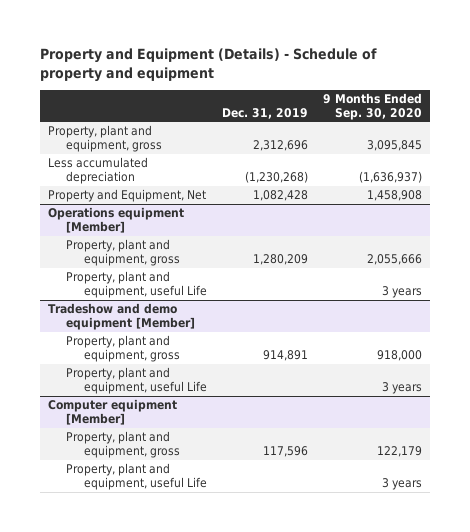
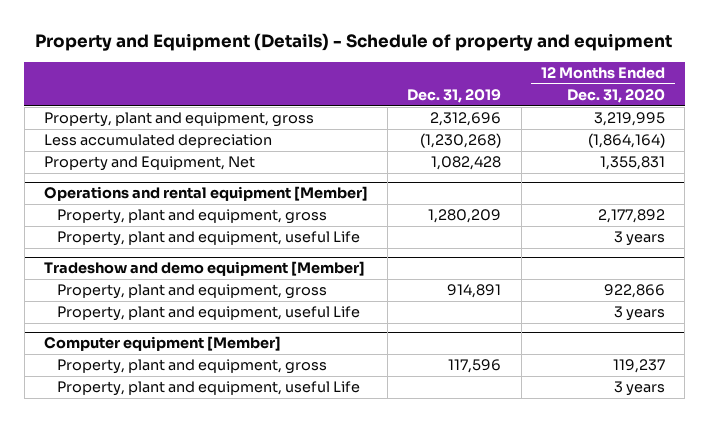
- | Dec. 31, 2019 | 9 Months Ended Sep. 30, 2020
+ | Dec. 31, 2019 | 12 Months Ended Dec. 31, 2020
- Operations equipment [Member]
+ Operations and rental equipment [Member]

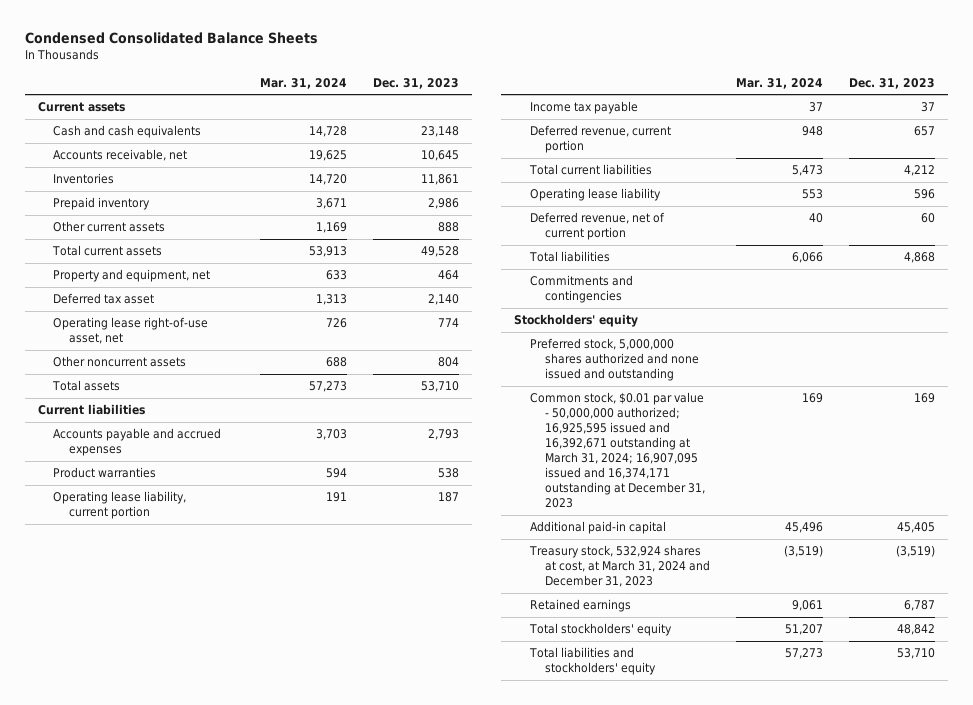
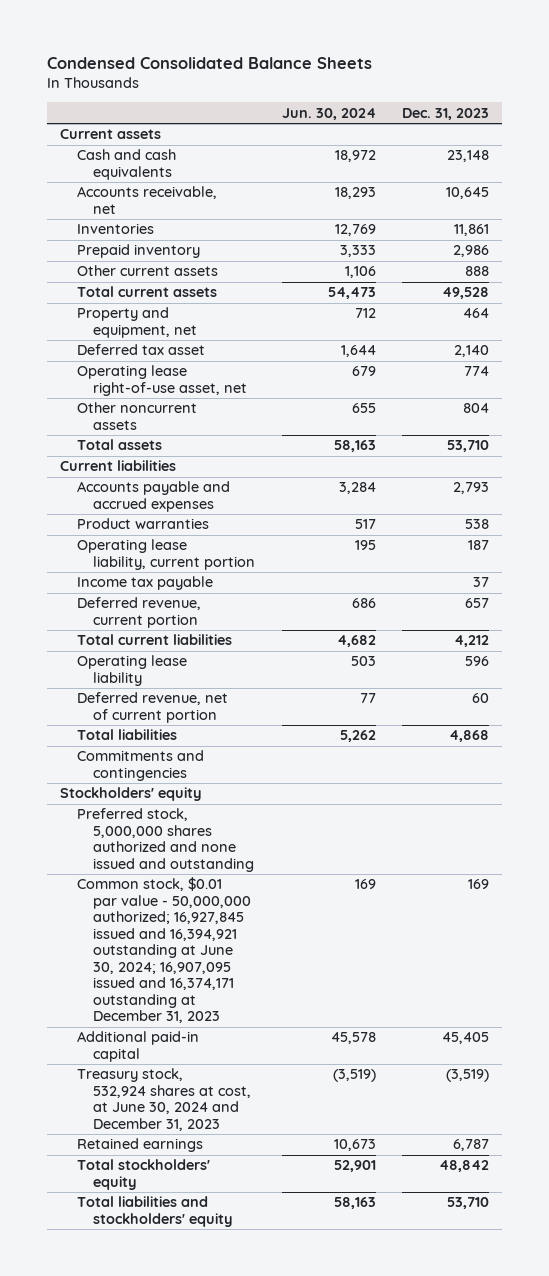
- | Mar. 31, 2024 | Dec. 31, 2023
+ | Jun. 30, 2024 | Dec. 31, 2023
- Common stock, $0.01 par value - 50,000,000 authorized; 16,925,595 issued and 16,392,671 outstanding at March 31, 2024; 16,907,095 issued and 16,374,171 outstanding at December 31, 2023 | 169 | 169
+ Common stock, $0.01 par value - 50,000,000 authorized; 16,927,845 issued and 16,394,921 outstanding at June 30, 2024; 16,907,095 issued and 16,374,171 outstanding at December 31, 2023 | 169 | 169
- Treasury stock, 532,924 shares at cost, at March 31, 2024 and December 31, 2023 | (3,519) | (3,519)
+ Treasury stock, 532,924 shares at cost, at June 30, 2024 and December 31, 2023 | (3,519) | (3,519)

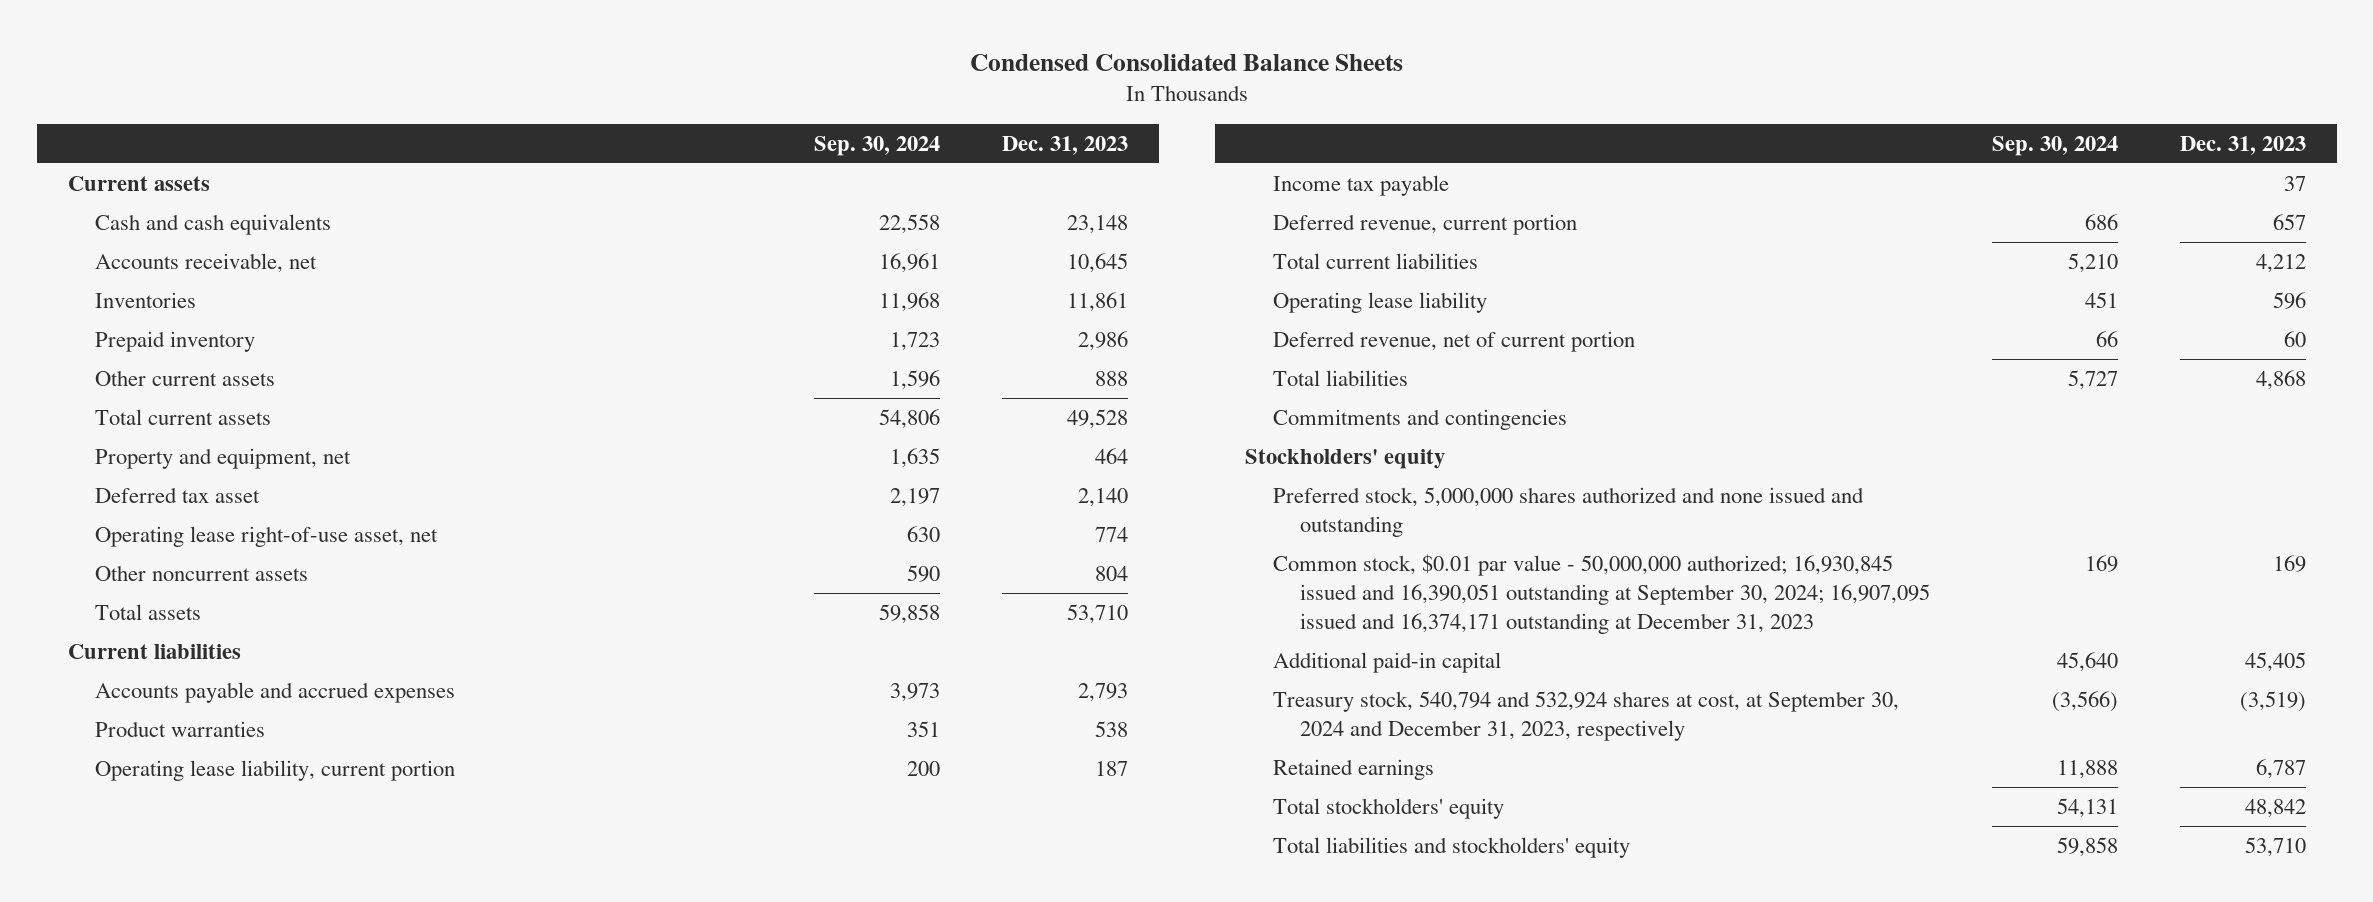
- | Jun. 30, 2024 | Dec. 31, 2023
+ | Sep. 30, 2024 | Dec. 31, 2023
- Common stock, $0.01 par value - 50,000,000 authorized; 16,927,845 issued and 16,394,921 outstanding at June 30, 2024; 16,907,095 issued and 16,374,171 outstanding at December 31, 2023 | 169 | 169
+ Common stock, $0.01 par value - 50,000,000 authorized; 16,930,845 issued and 16,390,051 outstanding at September 30, 2024; 16,907,095 issued and 16,374,171 outstanding at December 31, 2023 | 169 | 169
- Treasury stock, 532,924 shares at cost, at June 30, 2024 and December 31, 2023 | (3,519) | (3,519)
+ Treasury stock, 540,794 and 532,924 shares at cost, at September 30, 2024 and December 31, 2023, respectively | (3,566) | (3,519)

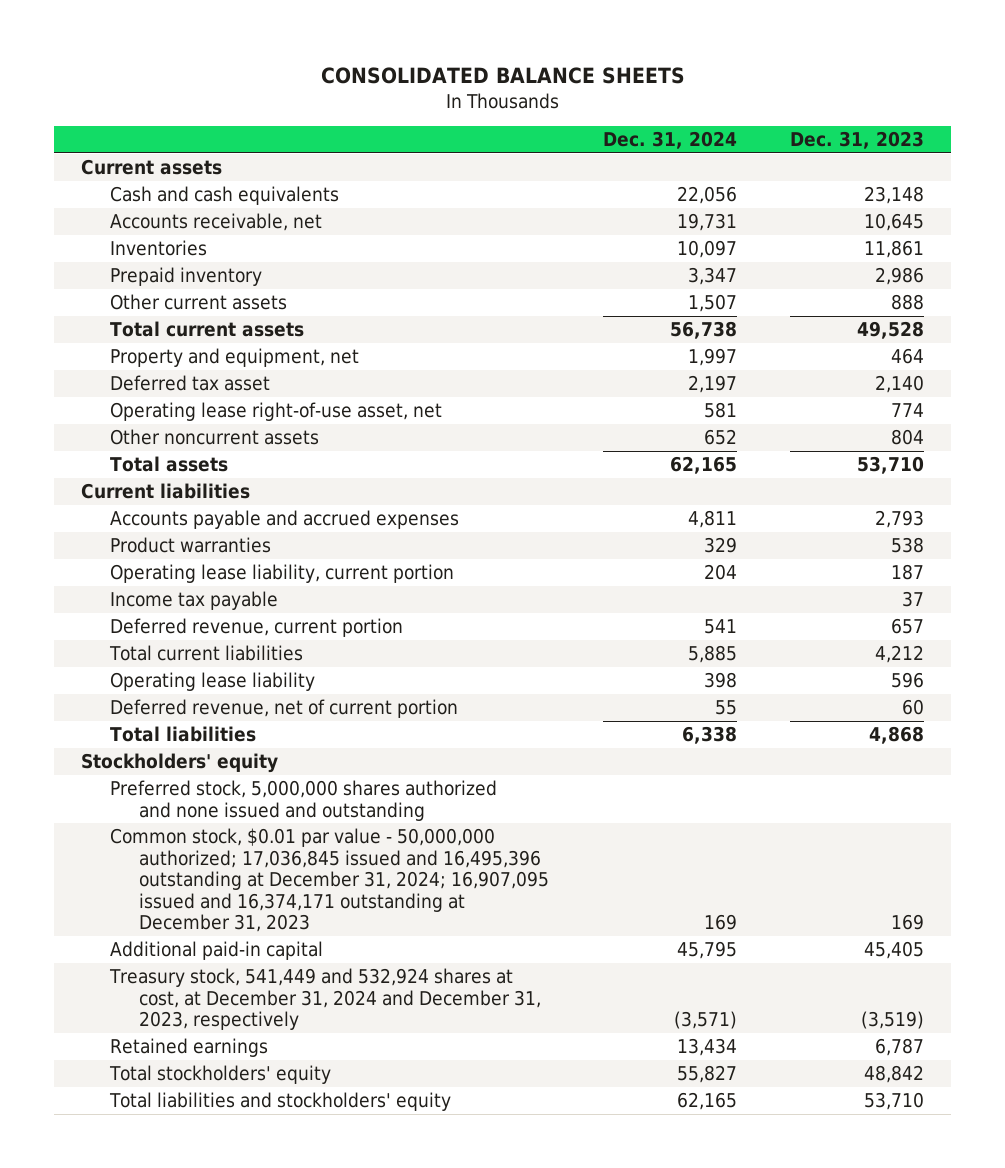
- Condensed Consolidated Balance Sheets
+ CONSOLIDATED BALANCE SHEETS
- | Sep. 30, 2024 | Dec. 31, 2023
+ | Dec. 31, 2024 | Dec. 31, 2023
- Commitments and contingencies
- Common stock, $0.01 par value - 50,000,000 authorized; 16,930,845 issued and 16,390,051 outstanding at September 30, 2024; 16,907,095 issued and 16,374,171 outstanding at December 31, 2023 | 169 | 169
+ Common stock, $0.01 par value - 50,000,000 authorized; 17,036,845 issued and 16,495,396 outstanding at December 31, 2024; 16,907,095 issued and 16,374,171 outstanding at December 31, 2023 | 169 | 169
- Treasury stock, 540,794 and 532,924 shares at cost, at September 30, 2024 and December 31, 2023, respectively | (3,566) | (3,519)
+ Treasury stock, 541,449 and 532,924 shares at cost, at December 31, 2024 and December 31, 2023, respectively | (3,571) | (3,519)

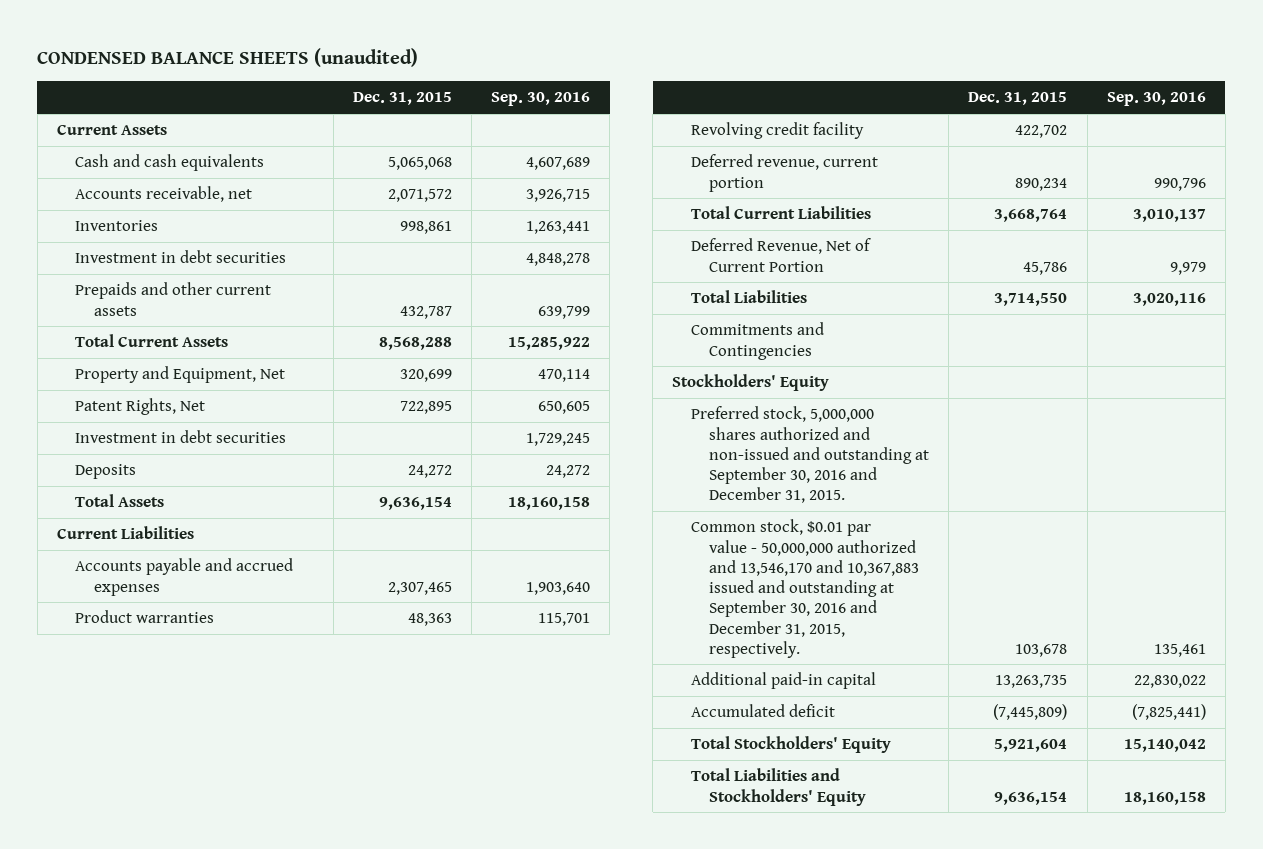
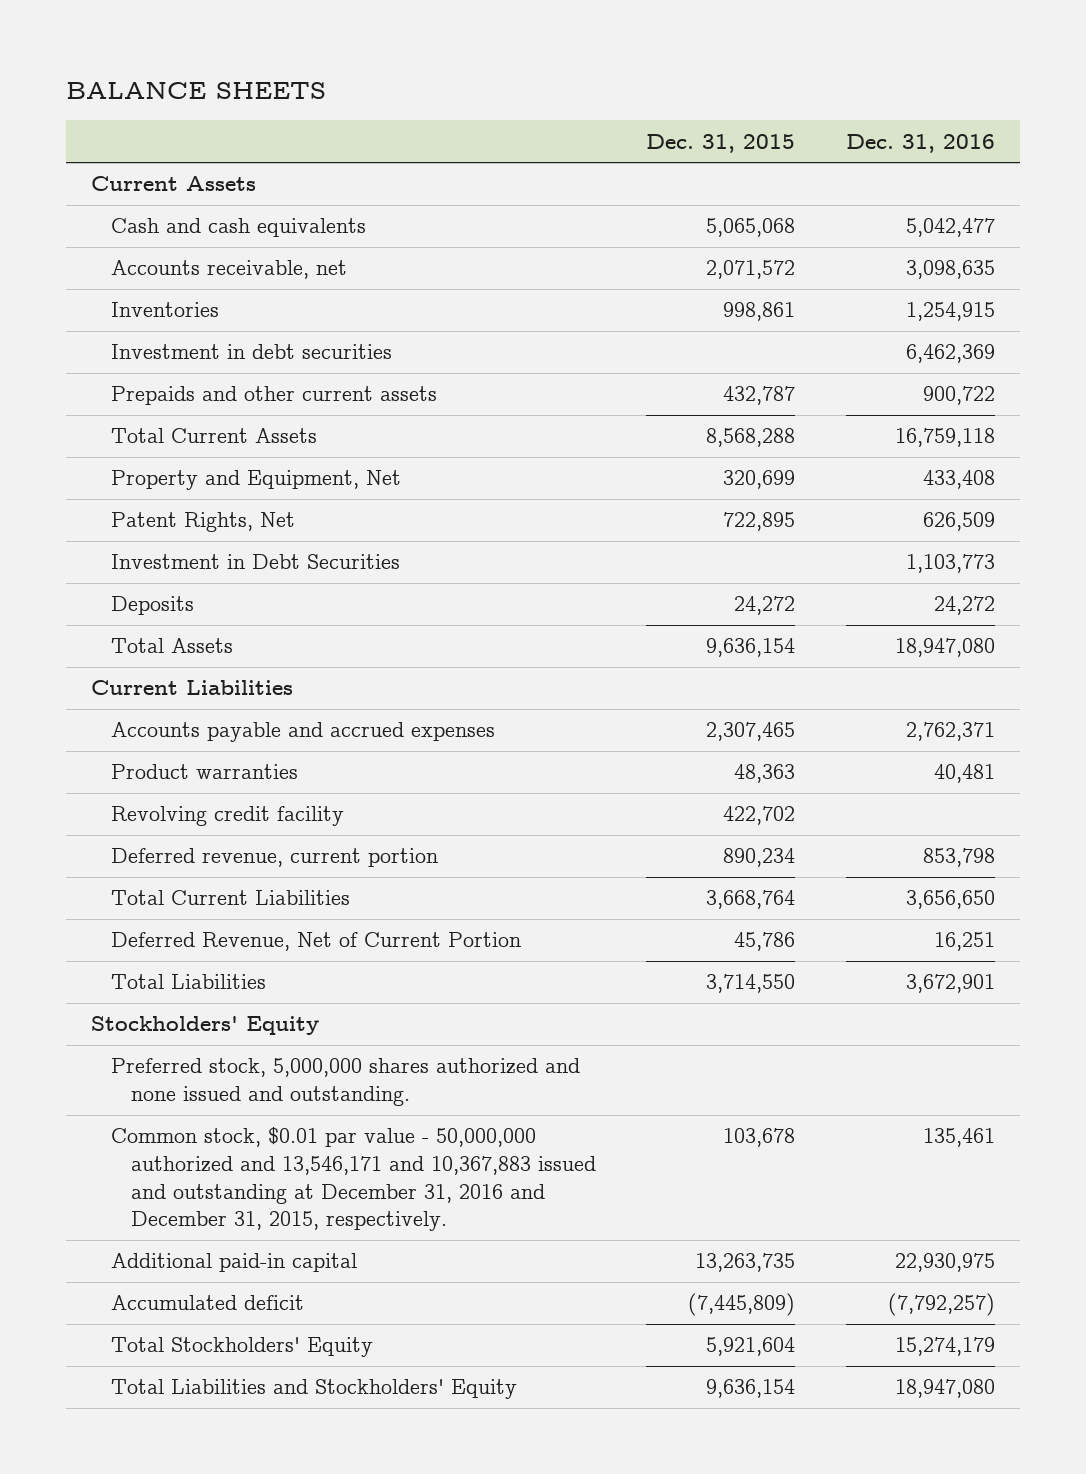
- CONDENSED BALANCE SHEETS (unaudited)
+ BALANCE SHEETS
- | Dec. 31, 2015 | Sep. 30, 2016
+ | Dec. 31, 2015 | Dec. 31, 2016
- Investment in debt securities | | 1,729,245
+ Investment in Debt Securities | | 1,103,773
- Commitments and Contingencies
- Preferred stock, 5,000,000 shares authorized and non-issued and outstanding at September 30, 2016 and December 31, 2015.
- Common stock, $0.01 par value - 50,000,000 authorized and 13,546,170 and 10,367,883 issued and outstanding at September 30, 2016 and December 31, 2015, respectively. | 103,678 | 135,461
+ Preferred stock, 5,000,000 shares authorized and none issued and outstanding.
+ Common stock, $0.01 par value - 50,000,000 authorized and 13,546,171 and 10,367,883 issued and outstanding at December 31, 2016 and December 31, 2015, respectively. | 103,678 | 135,461

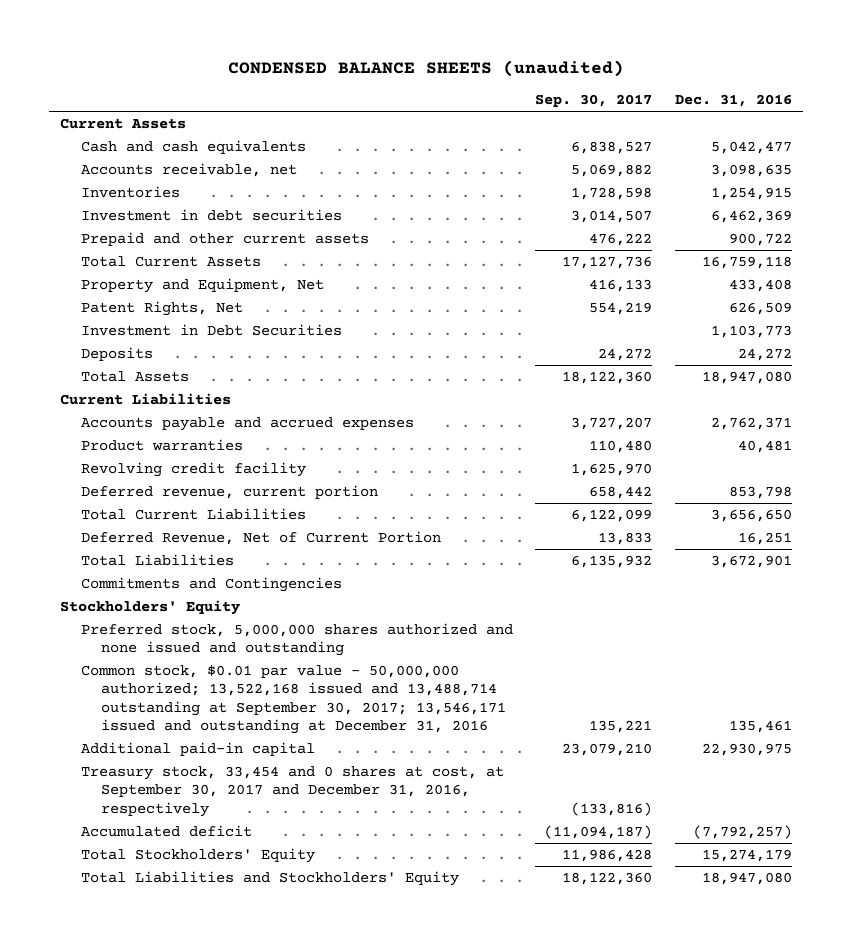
- BALANCE SHEETS
+ CONDENSED BALANCE SHEETS (unaudited)
- | Dec. 31, 2015 | Dec. 31, 2016
+ | Sep. 30, 2017 | Dec. 31, 2016
- Prepaids and other current assets | 432,787 | 900,722
+ Prepaid and other current assets | 476,222 | 900,722
+ Commitments and Contingencies
- Preferred stock, 5,000,000 shares authorized and none issued and outstanding.
- Common stock, $0.01 par value - 50,000,000 authorized and 13,546,171 and 10,367,883 issued and outstanding at December 31, 2016 and December 31, 2015, respectively. | 103,678 | 135,461
+ Preferred stock, 5,000,000 shares authorized and none issued and outstanding
+ Common stock, $0.01 par value - 50,000,000 authorized; 13,522,168 issued and 13,488,714 outstanding at September 30, 2017; 13,546,171 issued and outstanding at December 31, 2016 | 135,221 | 135,461
+ Treasury stock, 33,454 and 0 shares at cost, at September 30, 2017 and December 31, 2016, respectively | (133,816) |

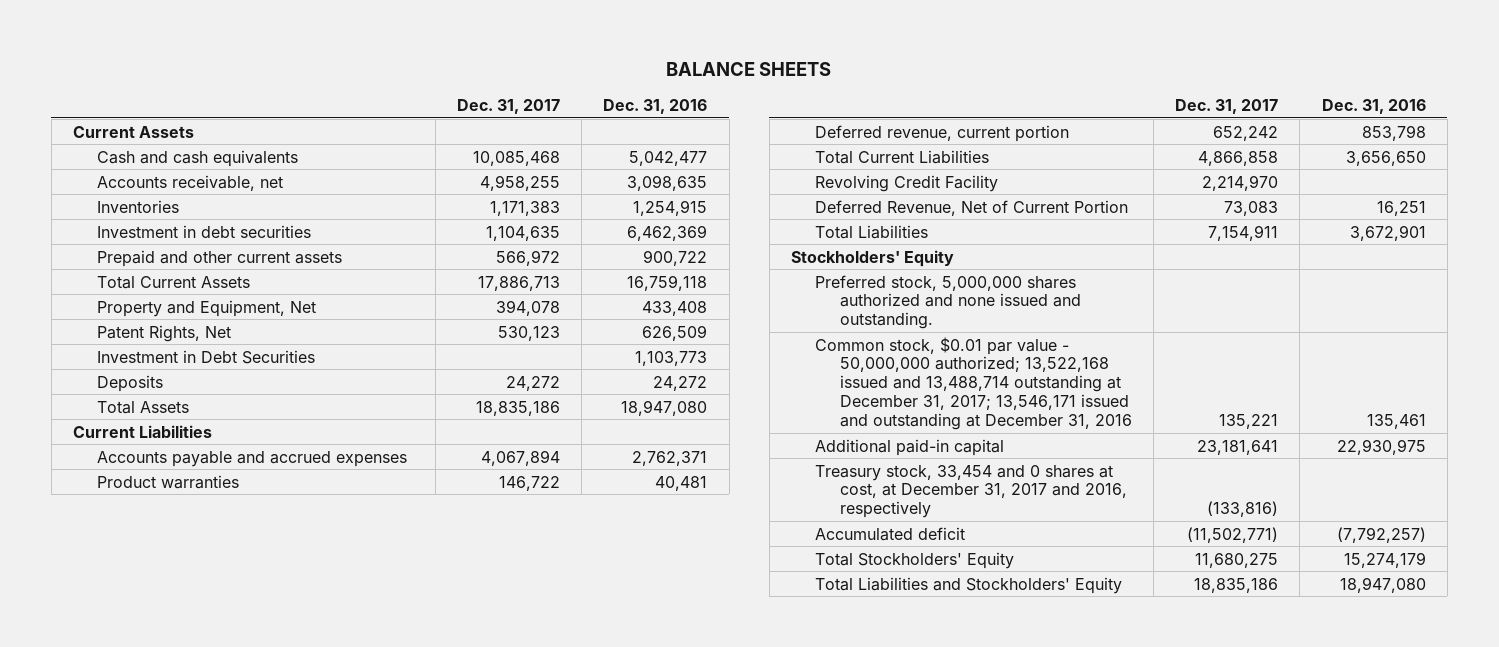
- CONDENSED BALANCE SHEETS (unaudited)
+ BALANCE SHEETS
- | Sep. 30, 2017 | Dec. 31, 2016
+ | Dec. 31, 2017 | Dec. 31, 2016
- Revolving credit facility | 1,625,970 |
+ Revolving Credit Facility | 2,214,970 |
- Commitments and Contingencies
- Preferred stock, 5,000,000 shares authorized and none issued and outstanding
- Common stock, $0.01 par value - 50,000,000 authorized; 13,522,168 issued and 13,488,714 outstanding at September 30, 2017; 13,546,171 issued and outstanding at December 31, 2016 | 135,221 | 135,461
+ Preferred stock, 5,000,000 shares authorized and none issued and outstanding.
+ Common stock, $0.01 par value - 50,000,000 authorized; 13,522,168 issued and 13,488,714 outstanding at December 31, 2017; 13,546,171 issued and outstanding at December 31, 2016 | 135,221 | 135,461
- Treasury stock, 33,454 and 0 shares at cost, at September 30, 2017 and December 31, 2016, respectively | (133,816) |
+ Treasury stock, 33,454 and 0 shares at cost, at December 31, 2017 and 2016, respectively | (133,816) |

